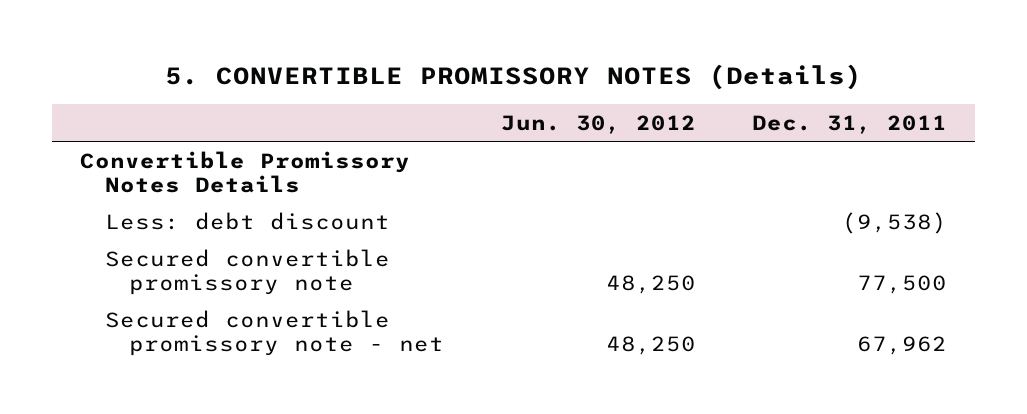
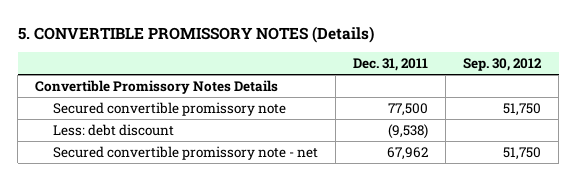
- | Jun. 30, 2012 | Dec. 31, 2011
+ | Dec. 31, 2011 | Sep. 30, 2012
moved down: Less: debt discount | (9,538) |

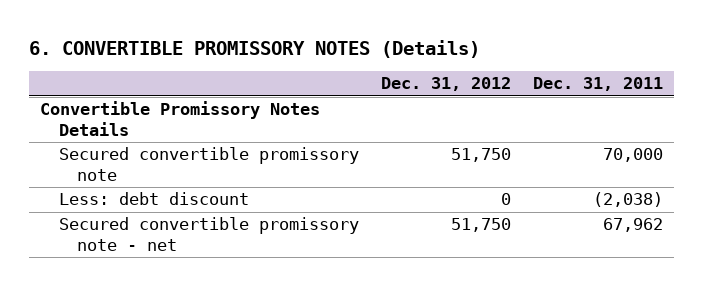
- 5. CONVERTIBLE PROMISSORY NOTES (Details)
+ 6. CONVERTIBLE PROMISSORY NOTES (Details)
- | Dec. 31, 2011 | Sep. 30, 2012
+ | Dec. 31, 2012 | Dec. 31, 2011
- Secured convertible promissory note | 77,500 | 51,750
- Less: debt discount | (9,538) |
+ Secured convertible promissory note | 51,750 | 70,000
+ Less: debt discount | 0 | (2,038)

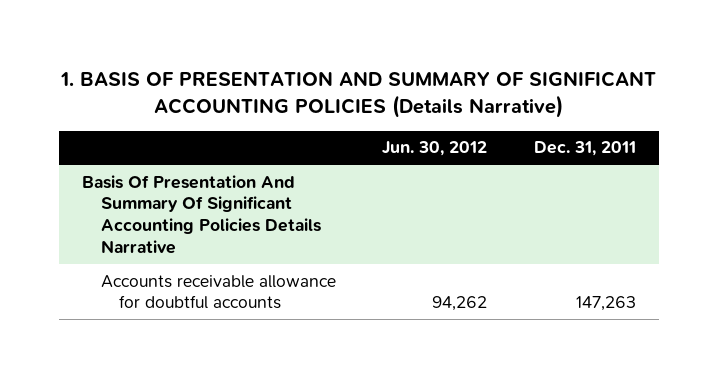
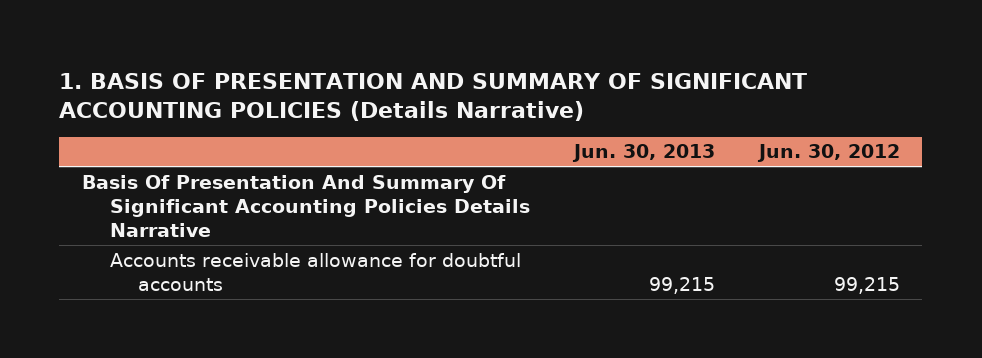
- | Jun. 30, 2012 | Dec. 31, 2011
+ | Jun. 30, 2013 | Jun. 30, 2012
- Accounts receivable allowance for doubtful accounts | 94,262 | 147,263
+ Accounts receivable allowance for doubtful accounts | 99,215 | 99,215

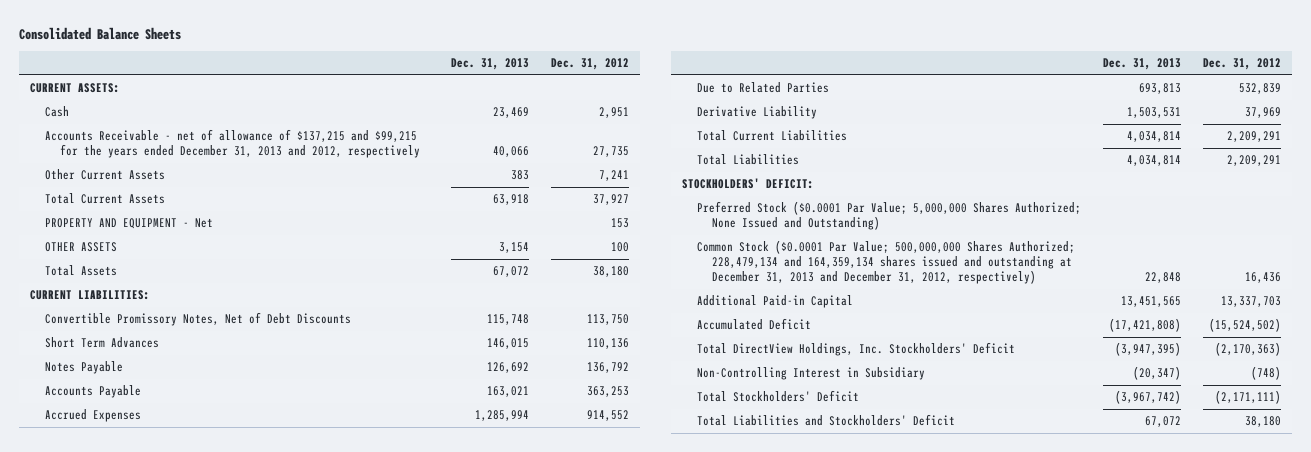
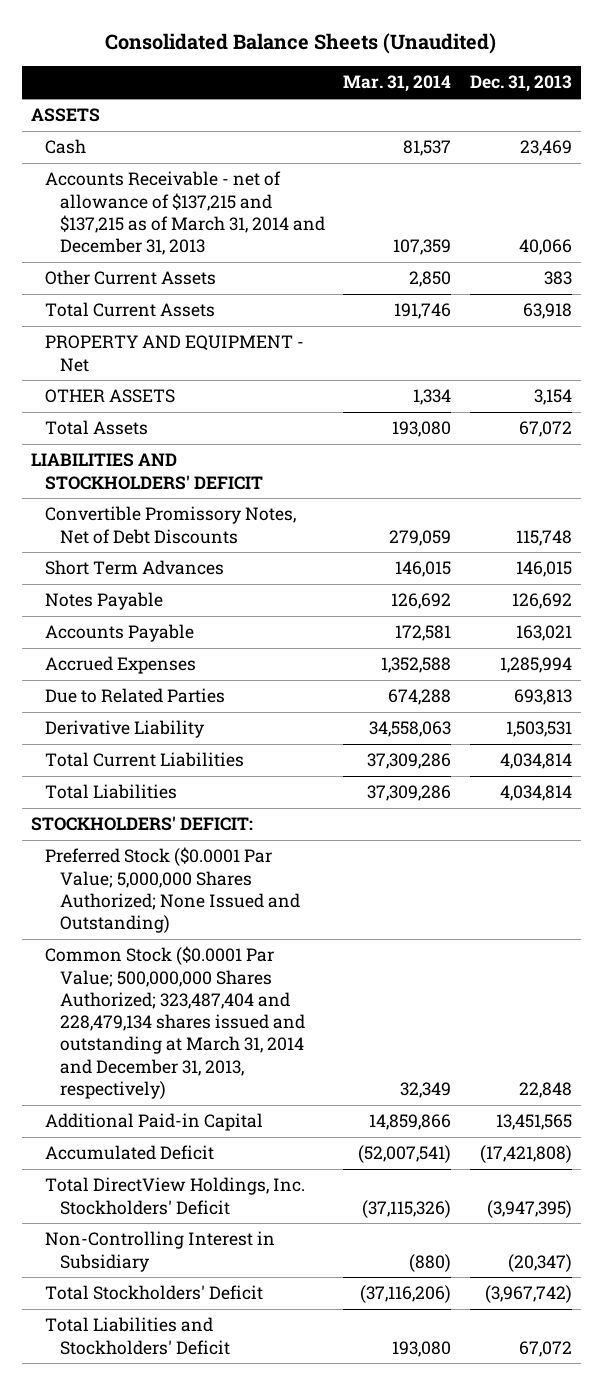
- Consolidated Balance Sheets
+ Consolidated Balance Sheets (Unaudited)
- | Dec. 31, 2013 | Dec. 31, 2012
+ | Mar. 31, 2014 | Dec. 31, 2013
- CURRENT ASSETS:
+ ASSETS
- Accounts Receivable - net of allowance of $137,215 and $99,215 for the years ended December 31, 2013 and 2012, respectively | 40,066 | 27,735
+ Accounts Receivable - net of allowance of $137,215 and $137,215 as of March 31, 2014 and December 31, 2013 | 107,359 | 40,066
- CURRENT LIABILITIES:
+ LIABILITIES AND STOCKHOLDERS' DEFICIT
- Common Stock ($0.0001 Par Value; 500,000,000 Shares Authorized; 228,479,134 and 164,359,134 shares issued and outstanding at December 31, 2013 and December 31, 2012, respectively) | 22,848 | 16,436
+ Common Stock ($0.0001 Par Value; 500,000,000 Shares Authorized; 323,487,404 and 228,479,134 shares issued and outstanding at March 31, 2014 and December 31, 2013, respectively) | 32,349 | 22,848

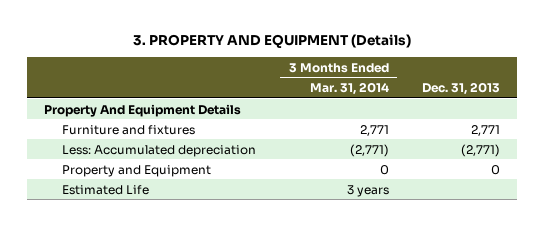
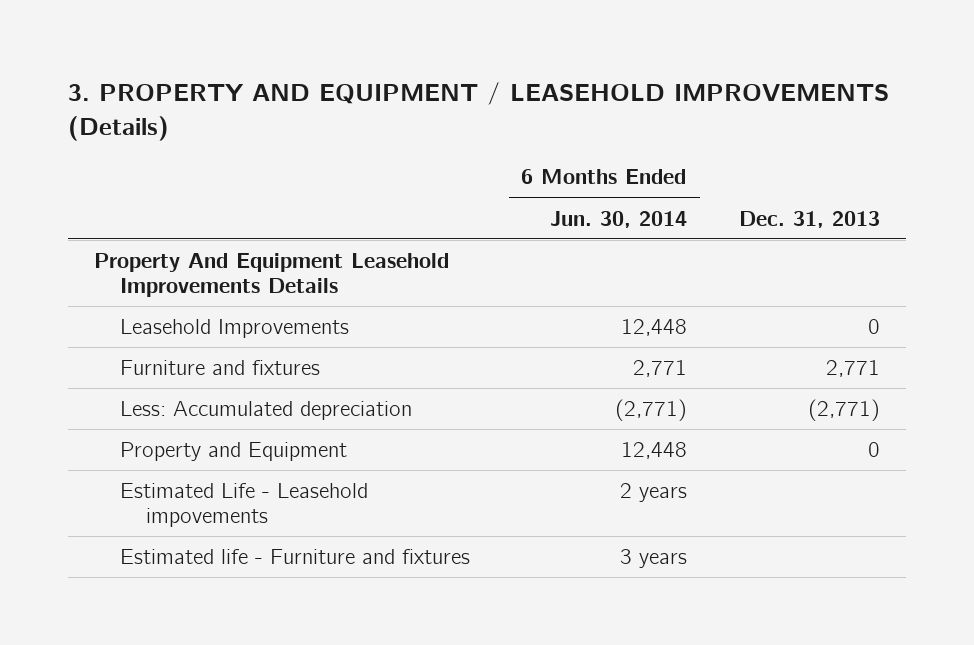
- 3. PROPERTY AND EQUIPMENT (Details)
+ 3. PROPERTY AND EQUIPMENT / LEASEHOLD IMPROVEMENTS (Details)
- | 3 Months Ended Mar. 31, 2014 | Dec. 31, 2013
+ | 6 Months Ended Jun. 30, 2014 | Dec. 31, 2013
- Property And Equipment Details
+ Property And Equipment Leasehold Improvements Details
+ Leasehold Improvements | 12,448 | 0
- Estimated Life | 3 years |
+ Estimated Life - Leasehold impovements | 2 years |
+ Estimated life - Furniture and fixtures | 3 years |

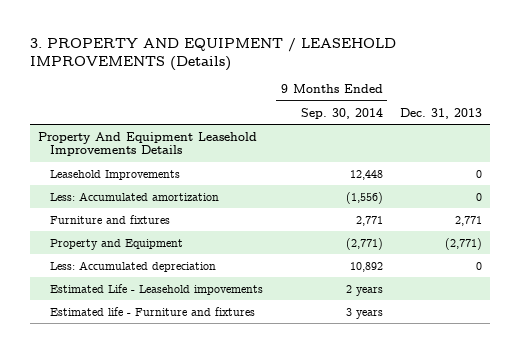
- | 6 Months Ended Jun. 30, 2014 | Dec. 31, 2013
+ | 9 Months Ended Sep. 30, 2014 | Dec. 31, 2013
+ Less: Accumulated amortization | (1,556) | 0
- Less: Accumulated depreciation | (2,771) | (2,771)
- Property and Equipment | 12,448 | 0
+ Property and Equipment | (2,771) | (2,771)
+ Less: Accumulated depreciation | 10,892 | 0

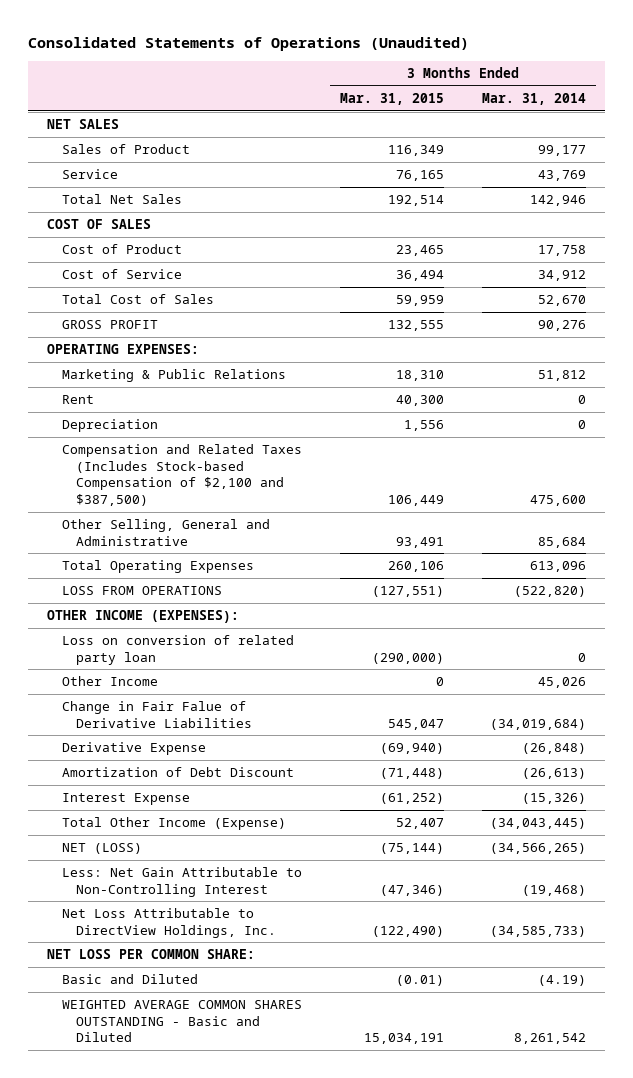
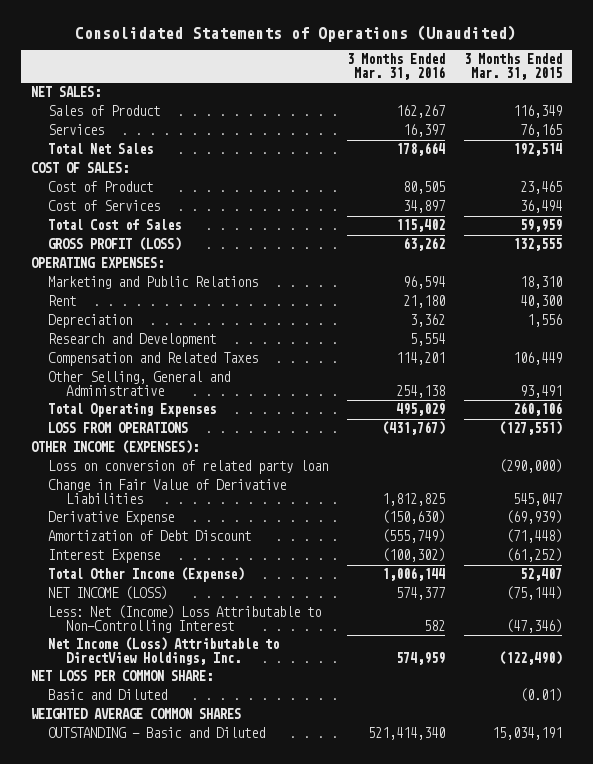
- | 3 Months Ended Mar. 31, 2015 | 3 Months Ended Mar. 31, 2014
+ | 3 Months Ended Mar. 31, 2016 | 3 Months Ended Mar. 31, 2015
- NET SALES
+ NET SALES:
- Service | 76,165 | 43,769
+ Services | 16,397 | 76,165
- COST OF SALES
+ COST OF SALES:
- Cost of Service | 36,494 | 34,912
+ Cost of Services | 34,897 | 36,494
- GROSS PROFIT | 132,555 | 90,276
+ GROSS PROFIT (LOSS) | 63,262 | 132,555
- Marketing & Public Relations | 18,310 | 51,812
+ Marketing and Public Relations | 96,594 | 18,310
- Compensation and Related Taxes (Includes Stock-based Compensation of $2,100 and $387,500) | 106,449 | 475,600
+ Research and Development | 5,554 |
+ Compensation and Related Taxes | 114,201 | 106,449
- Other Income | 0 | 45,026
- Change in Fair Falue of Derivative Liabilities | 545,047 | (34,019,684)
- Derivative Expense | (69,940) | (26,848)
+ Change in Fair Value of Derivative Liabilities | 1,812,825 | 545,047
+ Derivative Expense | (150,630) | (69,939)
- NET (LOSS) | (75,144) | (34,566,265)
- Less: Net Gain Attributable to Non-Controlling Interest | (47,346) | (19,468)
- Net Loss Attributable to DirectView Holdings, Inc. | (122,490) | (34,585,733)
+ NET INCOME (LOSS) | 574,377 | (75,144)
+ Less: Net (Income) Loss Attributable to Non-Controlling Interest | 582 | (47,346)
+ Net Income (Loss) Attributable to DirectView Holdings, Inc. | 574,959 | (122,490)
- WEIGHTED AVERAGE COMMON SHARES OUTSTANDING - Basic and Diluted | 15,034,191 | 8,261,542
+ WEIGHTED AVERAGE COMMON SHARES
+ OUTSTANDING - Basic and Diluted | 521,414,340 | 15,034,191

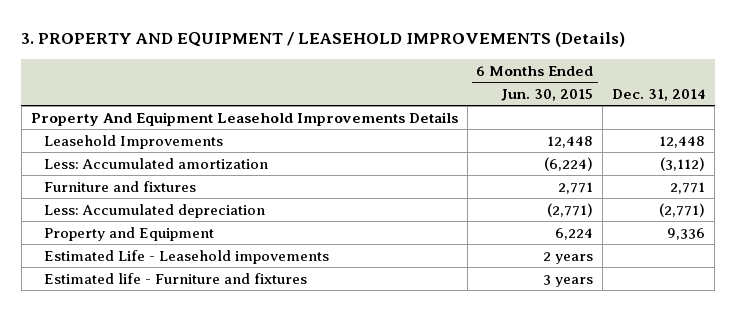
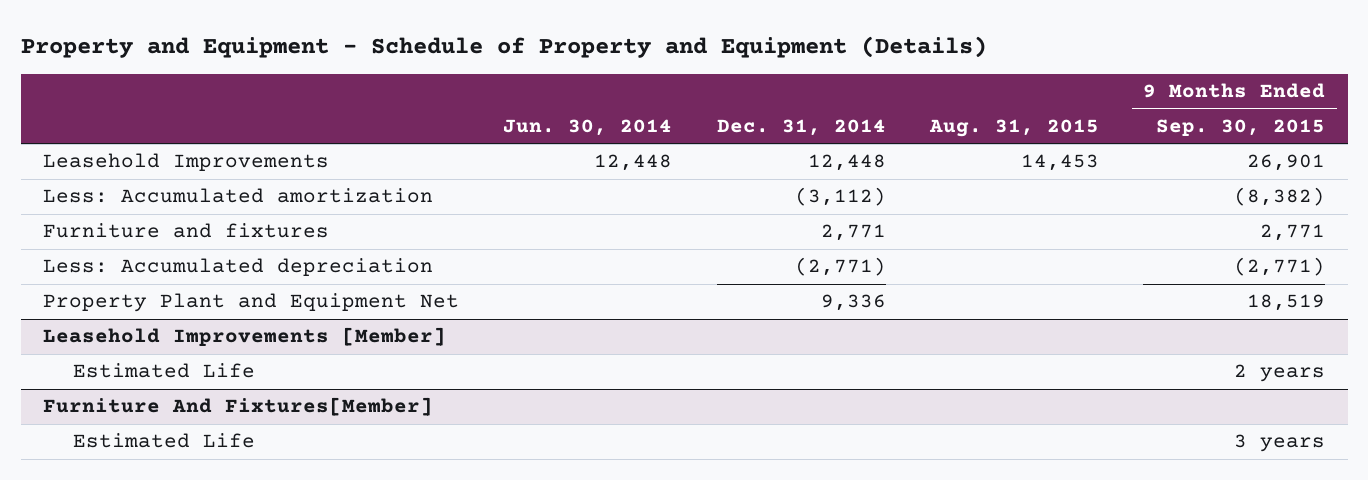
- 3. PROPERTY AND EQUIPMENT / LEASEHOLD IMPROVEMENTS (Details)
+ Property and Equipment - Schedule of Property and Equipment (Details)
- | 6 Months Ended Jun. 30, 2015 | Dec. 31, 2014
+ | Jun. 30, 2014 | Dec. 31, 2014 | Aug. 31, 2015 | 9 Months Ended Sep. 30, 2015
- Property And Equipment Leasehold Improvements Details
- Property and Equipment | 6,224 | 9,336
- Estimated Life - Leasehold impovements | 2 years |
- Estimated life - Furniture and fixtures | 3 years |
+ Property Plant and Equipment Net | | 9,336 | | 18,519
+ Leasehold Improvements [Member]
+ Estimated Life | | | | 2 years
+ Furniture And Fixtures[Member]
+ Estimated Life | | | | 3 years

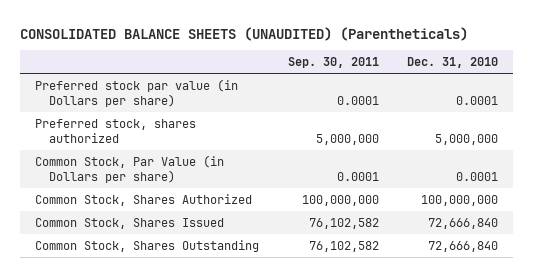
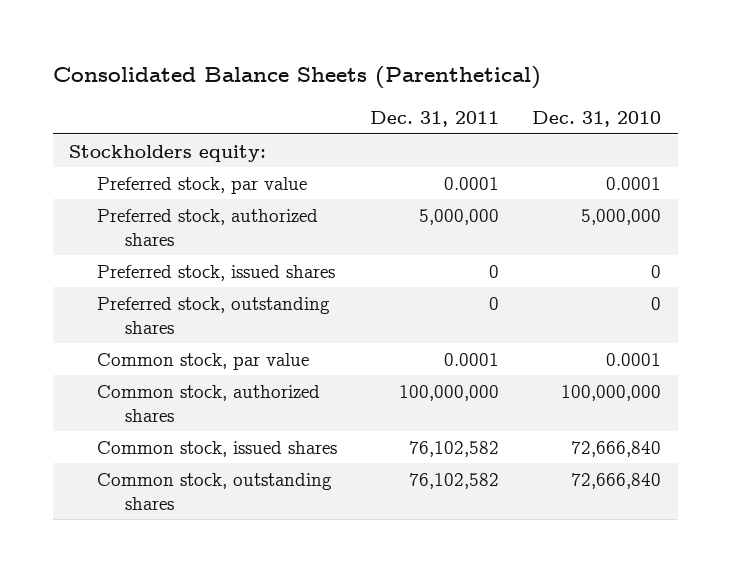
- CONSOLIDATED BALANCE SHEETS (UNAUDITED) (Parentheticals)
+ Consolidated Balance Sheets (Parenthetical)
- | Sep. 30, 2011 | Dec. 31, 2010
+ | Dec. 31, 2011 | Dec. 31, 2010
- Preferred stock par value (in Dollars per share) | 0.0001 | 0.0001
- Preferred stock, shares authorized | 5,000,000 | 5,000,000
- Common Stock, Par Value (in Dollars per share) | 0.0001 | 0.0001
- Common Stock, Shares Authorized | 100,000,000 | 100,000,000
- Common Stock, Shares Issued | 76,102,582 | 72,666,840
- Common Stock, Shares Outstanding | 76,102,582 | 72,666,840
+ Stockholders equity:
+ Preferred stock, par value | 0.0001 | 0.0001
+ Preferred stock, authorized shares | 5,000,000 | 5,000,000
+ Preferred stock, issued shares | 0 | 0
+ Preferred stock, outstanding shares | 0 | 0
+ Common stock, par value | 0.0001 | 0.0001
+ Common stock, authorized shares | 100,000,000 | 100,000,000
+ Common stock, issued shares | 76,102,582 | 72,666,840
+ Common stock, outstanding shares | 76,102,582 | 72,666,840

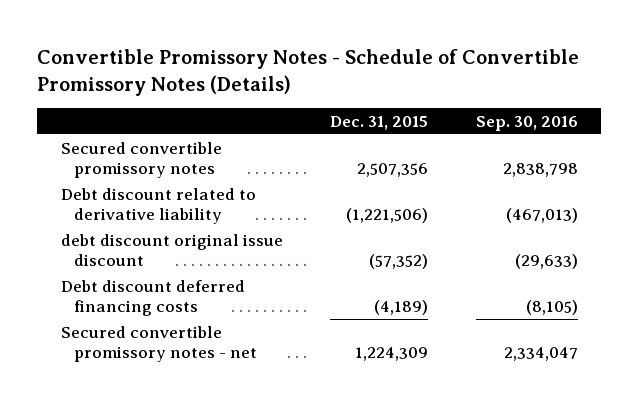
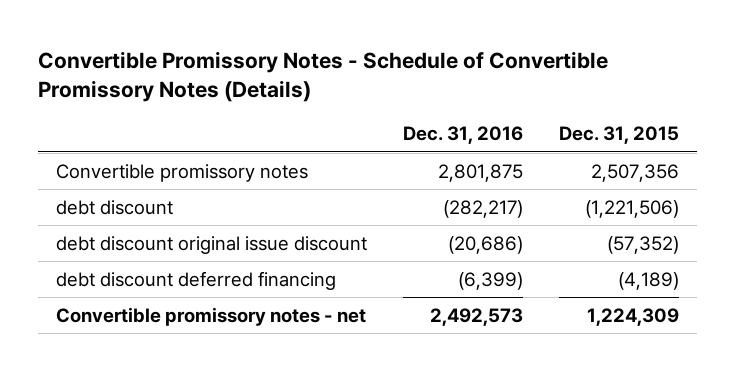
- | Dec. 31, 2015 | Sep. 30, 2016
+ | Dec. 31, 2016 | Dec. 31, 2015
- Secured convertible promissory notes | 2,507,356 | 2,838,798
- Debt discount related to derivative liability | (1,221,506) | (467,013)
+ Convertible promissory notes | 2,801,875 | 2,507,356
+ debt discount | (282,217) | (1,221,506)
- Debt discount deferred financing costs | (4,189) | (8,105)
- Secured convertible promissory notes - net | 1,224,309 | 2,334,047
+ debt discount deferred financing | (6,399) | (4,189)
+ Convertible promissory notes - net | 2,492,573 | 1,224,309

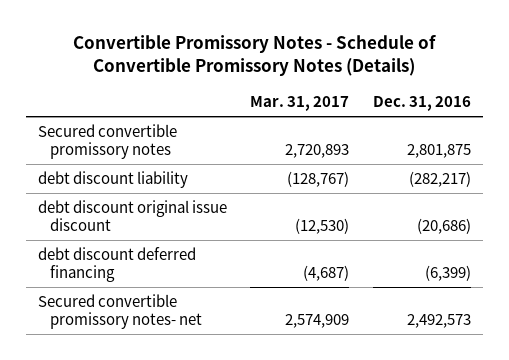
- | Dec. 31, 2016 | Dec. 31, 2015
+ | Mar. 31, 2017 | Dec. 31, 2016
- Convertible promissory notes | 2,801,875 | 2,507,356
- debt discount | (282,217) | (1,221,506)
+ Secured convertible promissory notes | 2,720,893 | 2,801,875
+ debt discount liability | (128,767) | (282,217)
- Convertible promissory notes - net | 2,492,573 | 1,224,309
+ Secured convertible promissory notes- net | 2,574,909 | 2,492,573

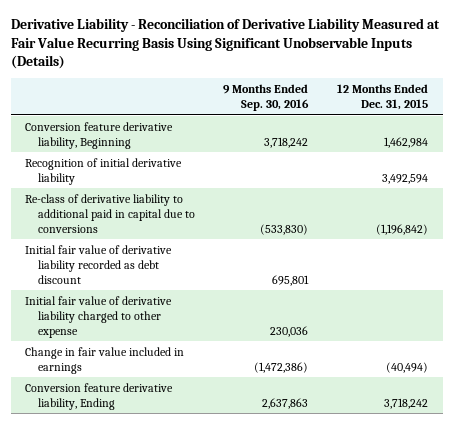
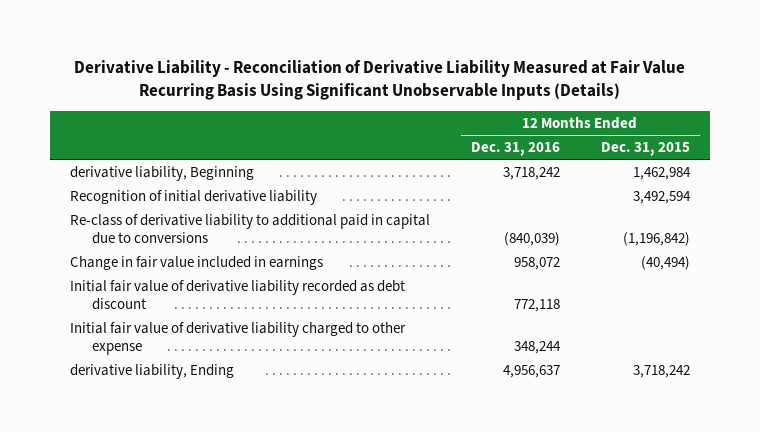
- | 9 Months Ended Sep. 30, 2016 | 12 Months Ended Dec. 31, 2015
+ | 12 Months Ended Dec. 31, 2016 | 12 Months Ended Dec. 31, 2015
- Conversion feature derivative liability, Beginning | 3,718,242 | 1,462,984
+ derivative liability, Beginning | 3,718,242 | 1,462,984
moved up: Change in fair value included in earnings | 958,072 | (40,494)
- Conversion feature derivative liability, Ending | 2,637,863 | 3,718,242
+ derivative liability, Ending | 4,956,637 | 3,718,242

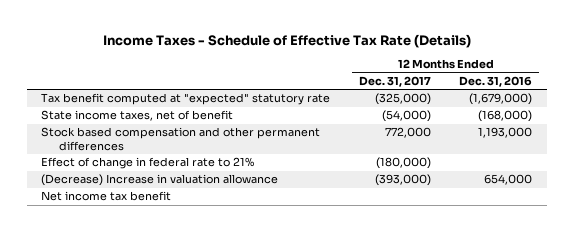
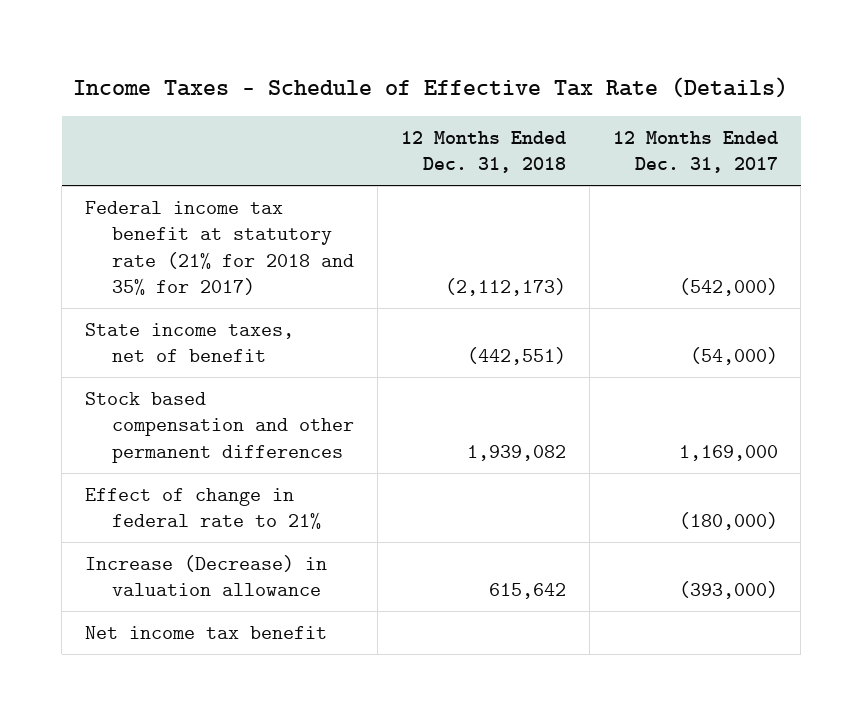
- | 12 Months Ended Dec. 31, 2017 | 12 Months Ended Dec. 31, 2016
+ | 12 Months Ended Dec. 31, 2018 | 12 Months Ended Dec. 31, 2017
- Tax benefit computed at "expected" statutory rate | (325,000) | (1,679,000)
+ Federal income tax benefit at statutory rate (21% for 2018 and 35% for 2017) | (2,112,173) | (542,000)
- Stock based compensation and other permanent differences | 772,000 | 1,193,000
+ Stock based compensation and other permanent differences | 1,939,082 | 1,169,000
- (Decrease) Increase in valuation allowance | (393,000) | 654,000
+ Increase (Decrease) in valuation allowance | 615,642 | (393,000)

